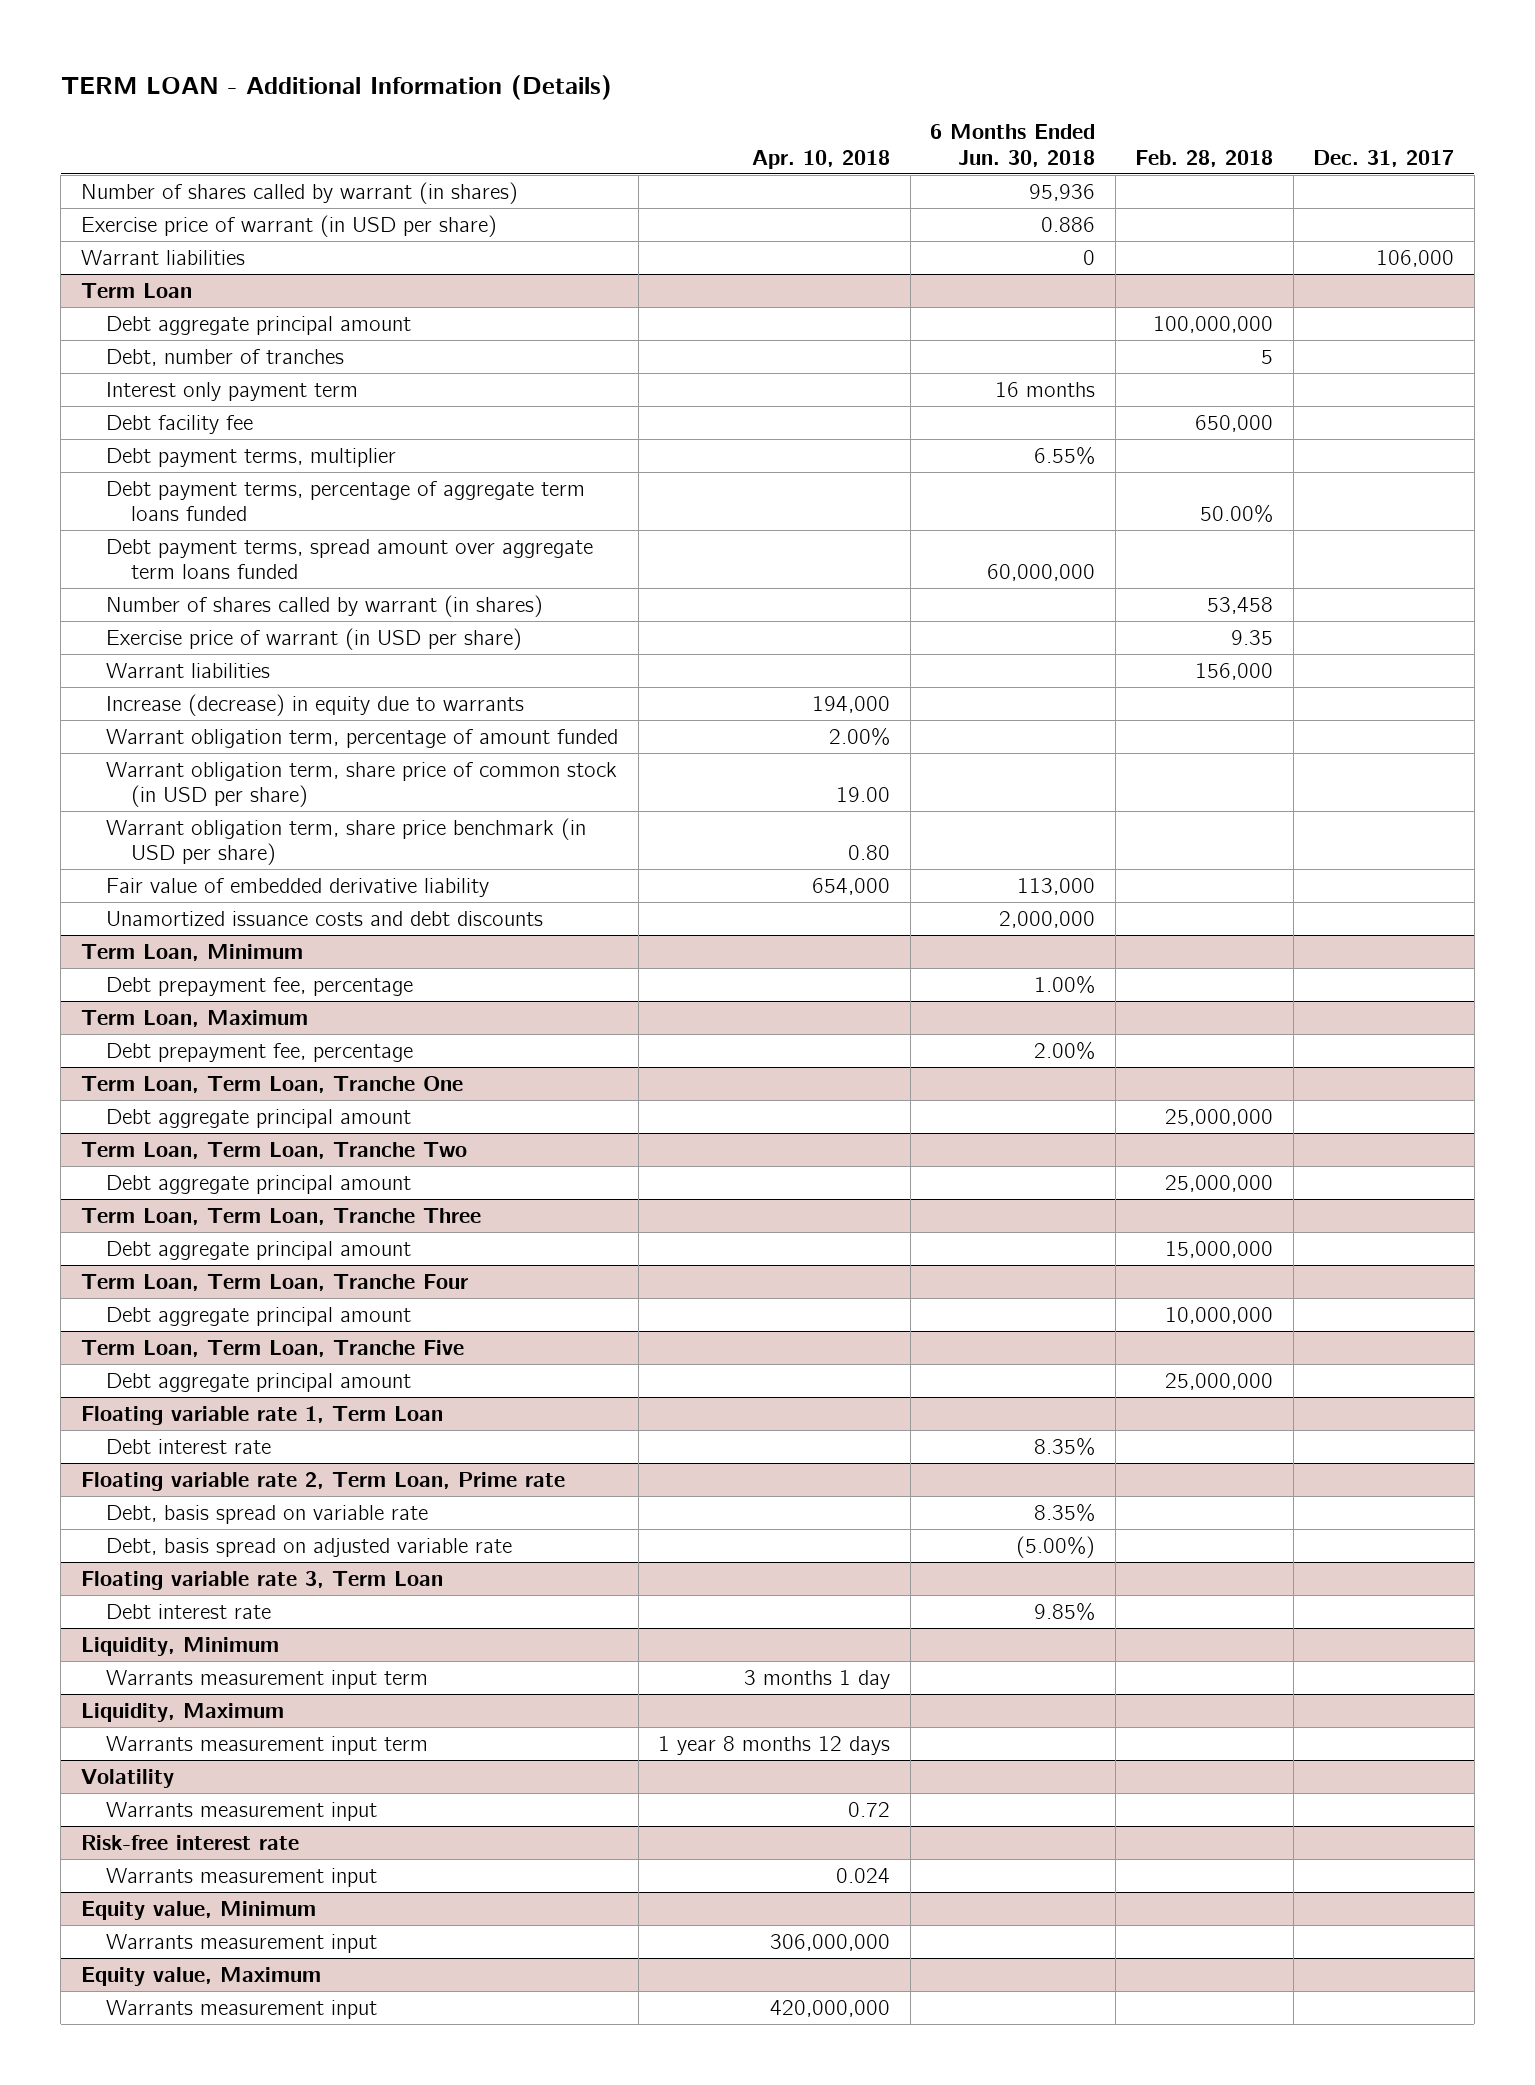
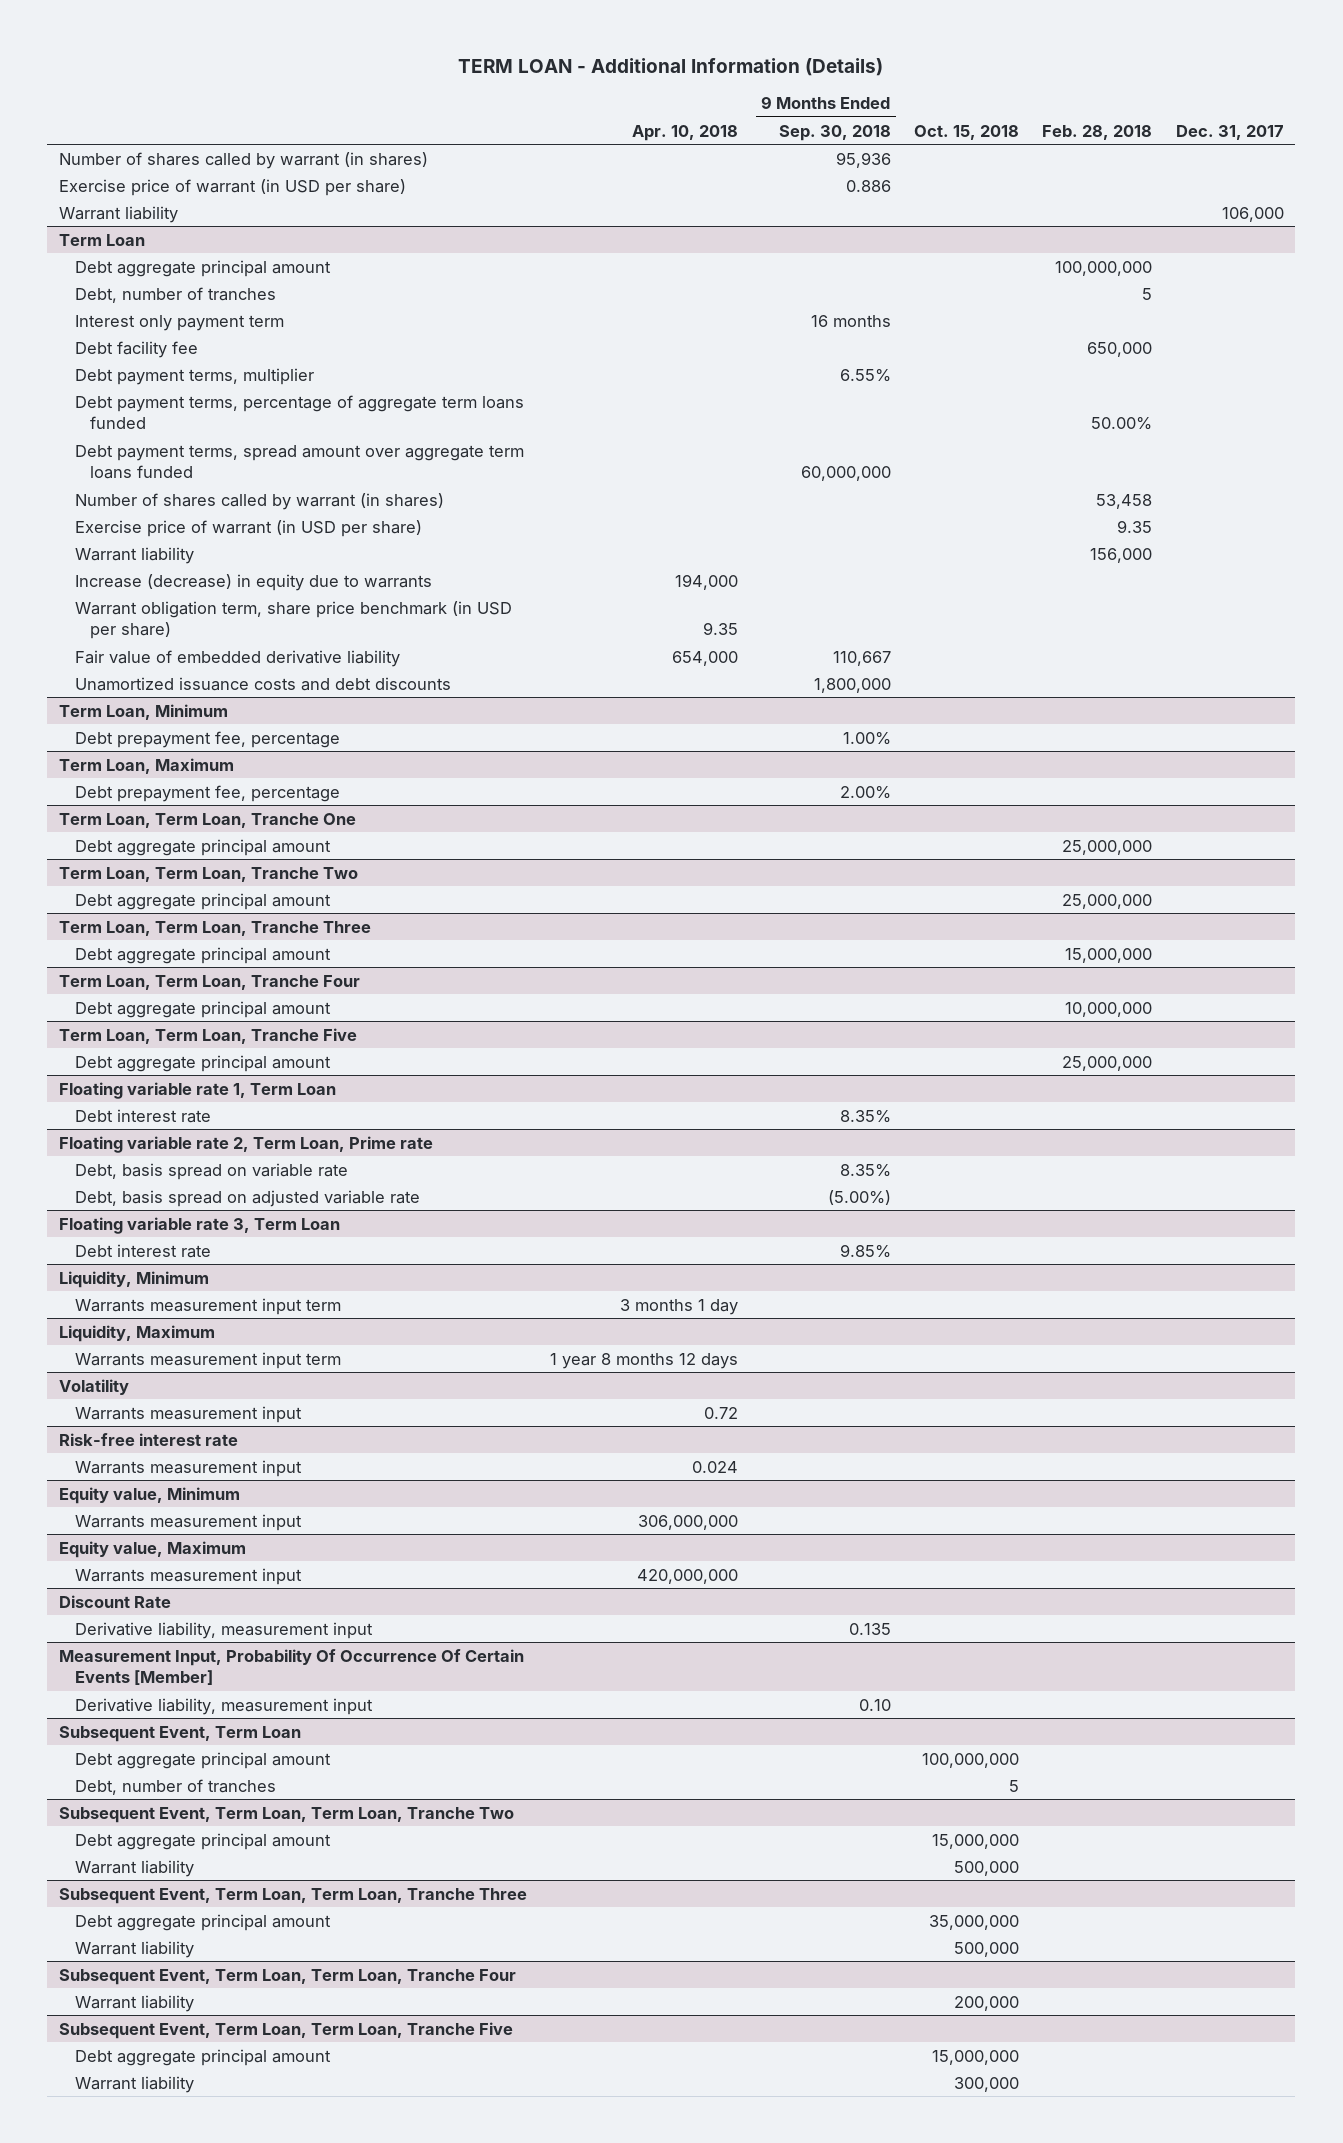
- | Apr. 10, 2018 | 6 Months Ended Jun. 30, 2018 | Feb. 28, 2018 | Dec. 31, 2017
+ | Apr. 10, 2018 | 9 Months Ended Sep. 30, 2018 | Oct. 15, 2018 | Feb. 28, 2018 | Dec. 31, 2017
- Warrant liabilities | | 0 | | 106,000
+ Warrant liability | | | | | 106,000
@ Term Loan
- Warrant liabilities | | | 156,000 |
+ Warrant liability | | | | 156,000 |
- Warrant obligation term, percentage of amount funded | 2.00% | | |
- Warrant obligation term, share price of common stock (in USD per share) | 19.00 | | |
- Warrant obligation term, share price benchmark (in USD per share) | 0.80 | | |
+ Warrant obligation term, share price benchmark (in USD per share) | 9.35 | | | |
+ Discount Rate
+ Derivative liability, measurement input | | 0.135 | | |
+ Measurement Input, Probability Of Occurrence Of Certain Events [Member]
+ Derivative liability, measurement input | | 0.10 | | |
+ Subsequent Event, Term Loan
+ Debt aggregate principal amount | | | 100,000,000 | |
+ Debt, number of tranches | | | 5 | |
+ Subsequent Event, Term Loan, Term Loan, Tranche Two
+ Debt aggregate principal amount | | | 15,000,000 | |
+ Warrant liability | | | 500,000 | |
+ Subsequent Event, Term Loan, Term Loan, Tranche Three
+ Debt aggregate principal amount | | | 35,000,000 | |
+ Warrant liability | | | 500,000 | |
+ Subsequent Event, Term Loan, Term Loan, Tranche Four
+ Warrant liability | | | 200,000 | |
+ Subsequent Event, Term Loan, Term Loan, Tranche Five
+ Debt aggregate principal amount | | | 15,000,000 | |
+ Warrant liability | | | 300,000 | |

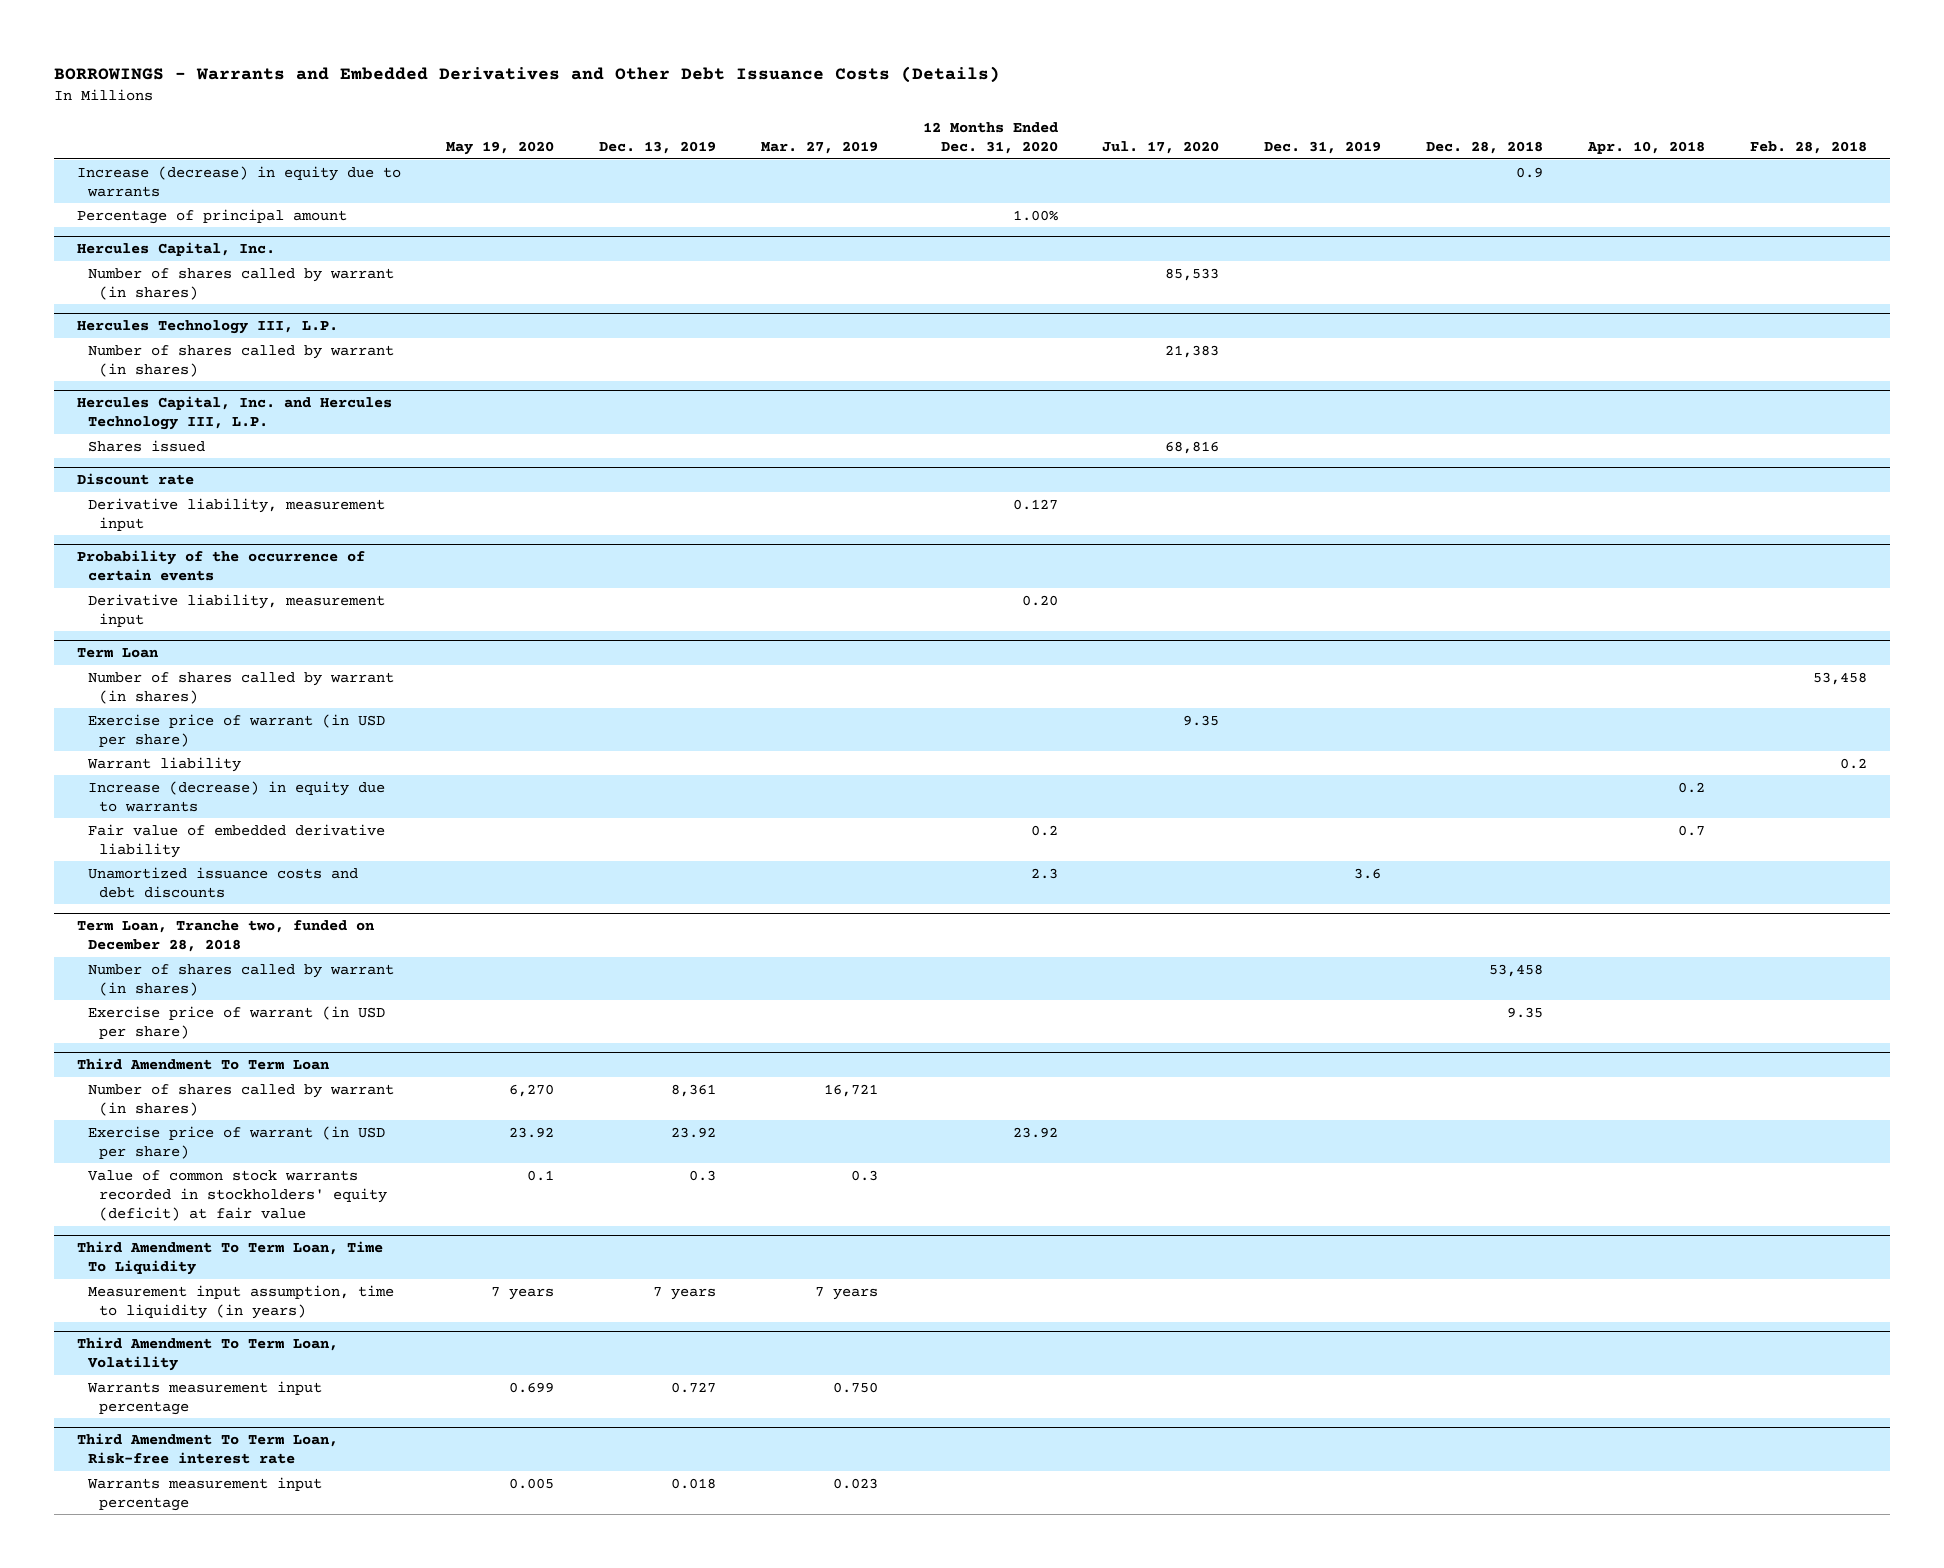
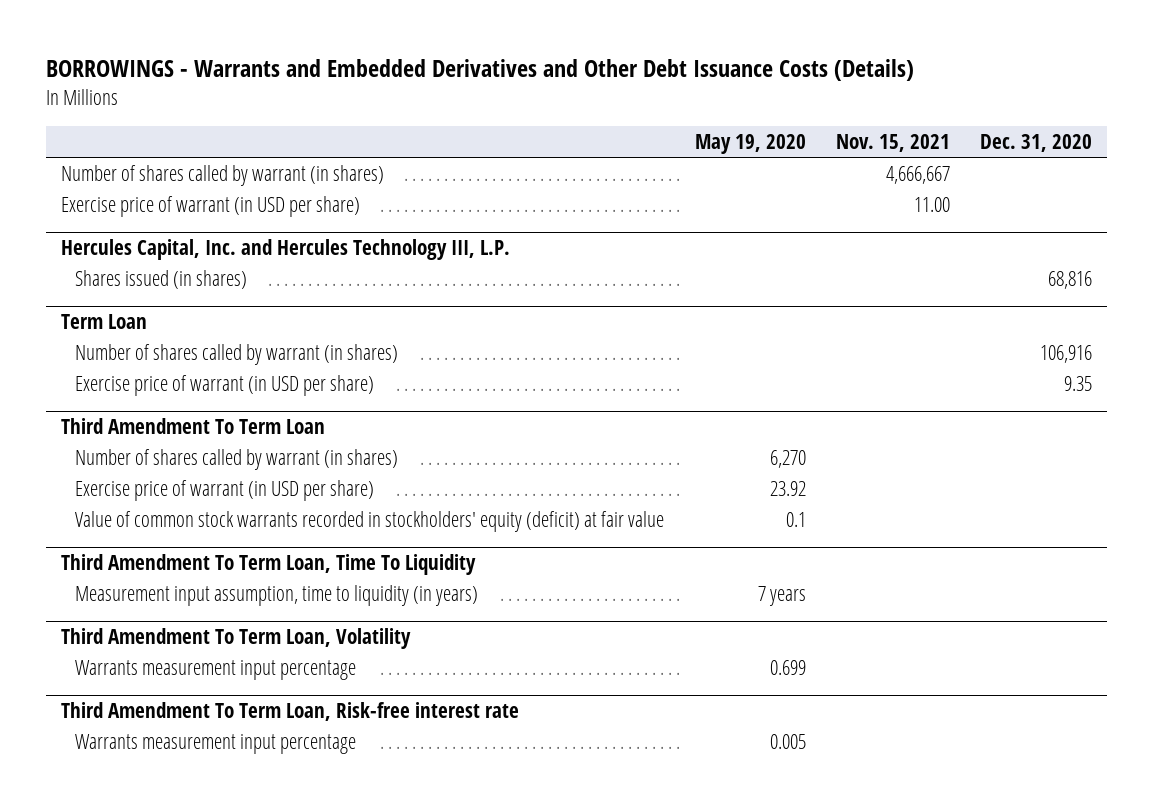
- | May 19, 2020 | Dec. 13, 2019 | Mar. 27, 2019 | 12 Months Ended Dec. 31, 2020 | Jul. 17, 2020 | Dec. 31, 2019 | Dec. 28, 2018 | Apr. 10, 2018 | Feb. 28, 2018
+ | May 19, 2020 | Nov. 15, 2021 | Dec. 31, 2020
- Increase (decrease) in equity due to warrants | | | | | | | 0.9 | |
- Percentage of principal amount | | | | 1.00% | | | | |
- Hercules Capital, Inc.
- Number of shares called by warrant (in shares) | | | | | 85,533 | | | |
- Hercules Technology III, L.P.
- Number of shares called by warrant (in shares) | | | | | 21,383 | | | |
+ Number of shares called by warrant (in shares) | | 4,666,667 |
+ Exercise price of warrant (in USD per share) | | 11.00 |
@ Hercules Capital, Inc. and Hercules Technology III, L.P.
- Shares issued | | | | | 68,816 | | | |
- Discount rate
- Derivative liability, measurement input | | | | 0.127 | | | | |
- Probability of the occurrence of certain events
- Derivative liability, measurement input | | | | 0.20 | | | | |
@ Hercules Capital, Inc. and Hercules Technology III, L.P.
+ Shares issued (in shares) | | | 68,816
@ Term Loan
- Warrant liability | | | | | | | | | 0.2
- Increase (decrease) in equity due to warrants | | | | | | | | 0.2 |
- Fair value of embedded derivative liability | | | | 0.2 | | | | 0.7 |
- Unamortized issuance costs and debt discounts | | | | 2.3 | | 3.6 | | |
- Term Loan, Tranche two, funded on December 28, 2018
- Number of shares called by warrant (in shares) | | | | | | | 53,458 | |
- Exercise price of warrant (in USD per share) | | | | | | | 9.35 | |

